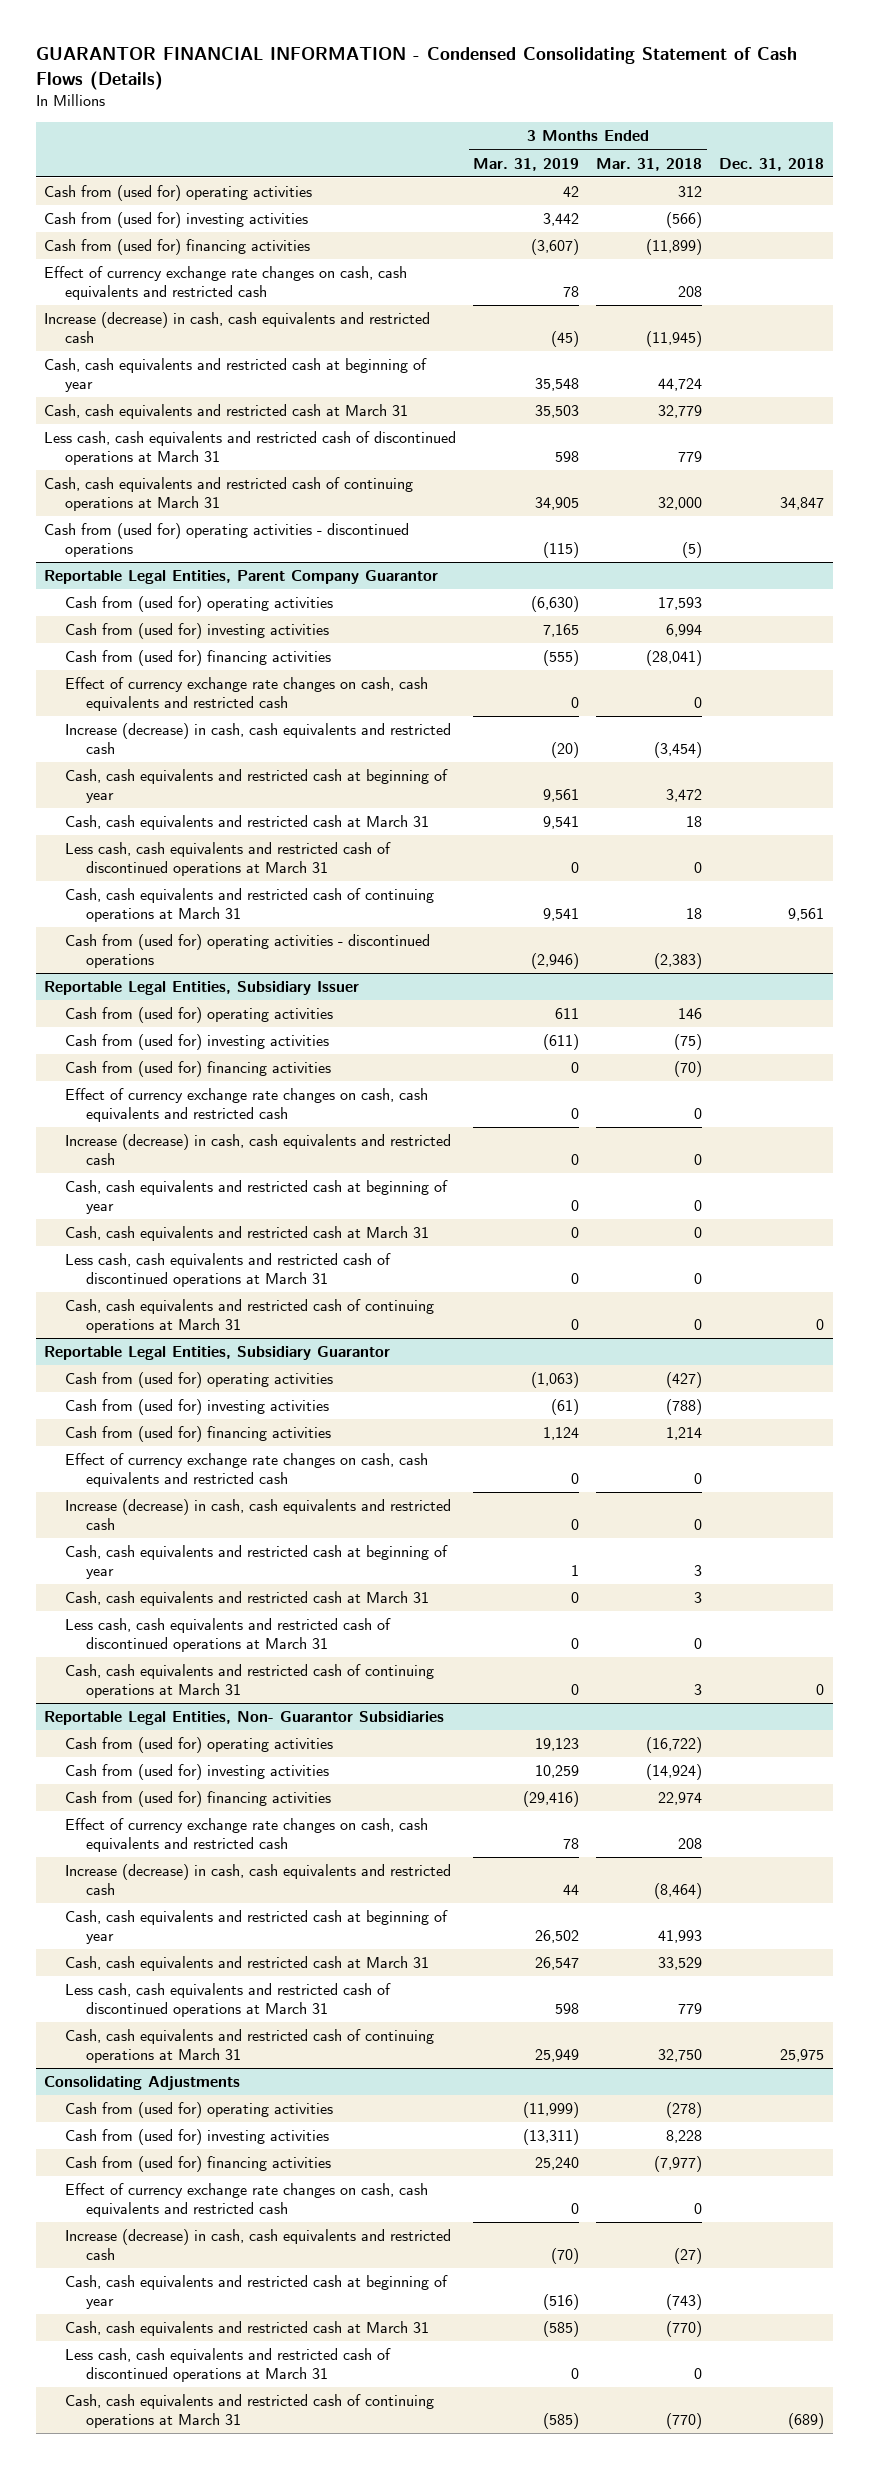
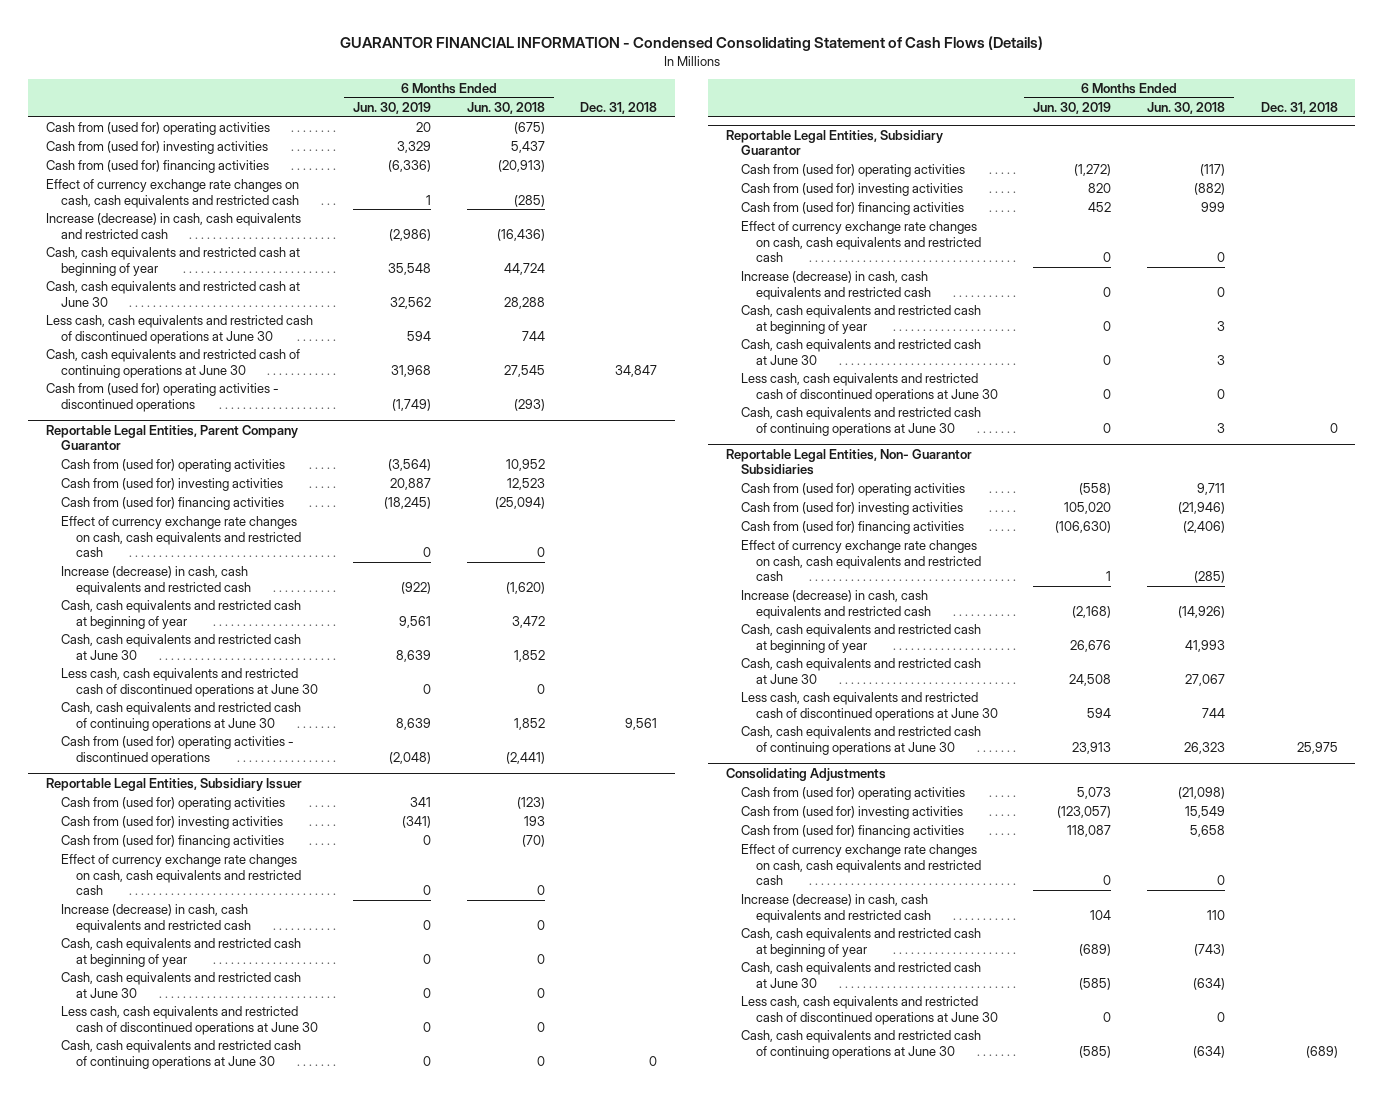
- | 3 Months Ended Mar. 31, 2019 | 3 Months Ended Mar. 31, 2018 | Dec. 31, 2018
+ | 6 Months Ended Jun. 30, 2019 | 6 Months Ended Jun. 30, 2018 | Dec. 31, 2018
- Cash, cash equivalents and restricted cash at March 31 | 35,503 | 32,779 |
- Less cash, cash equivalents and restricted cash of discontinued operations at March 31 | 598 | 779 |
- Cash, cash equivalents and restricted cash of continuing operations at March 31 | 34,905 | 32,000 | 34,847
+ Cash, cash equivalents and restricted cash at June 30 | 32,562 | 28,288 |
+ Less cash, cash equivalents and restricted cash of discontinued operations at June 30 | 594 | 744 |
+ Cash, cash equivalents and restricted cash of continuing operations at June 30 | 31,968 | 27,545 | 34,847
@ Reportable Legal Entities, Parent Company Guarantor
- Cash, cash equivalents and restricted cash at March 31 | 9,541 | 18 |
- Less cash, cash equivalents and restricted cash of discontinued operations at March 31 | 0 | 0 |
- Cash, cash equivalents and restricted cash of continuing operations at March 31 | 9,541 | 18 | 9,561
+ Cash, cash equivalents and restricted cash at June 30 | 8,639 | 1,852 |
+ Less cash, cash equivalents and restricted cash of discontinued operations at June 30 | 0 | 0 |
+ Cash, cash equivalents and restricted cash of continuing operations at June 30 | 8,639 | 1,852 | 9,561
@ Reportable Legal Entities, Subsidiary Issuer
- Cash, cash equivalents and restricted cash at March 31 | 0 | 0 |
- Less cash, cash equivalents and restricted cash of discontinued operations at March 31 | 0 | 0 |
- Cash, cash equivalents and restricted cash of continuing operations at March 31 | 0 | 0 | 0
+ Cash, cash equivalents and restricted cash at June 30 | 0 | 0 |
+ Less cash, cash equivalents and restricted cash of discontinued operations at June 30 | 0 | 0 |
+ Cash, cash equivalents and restricted cash of continuing operations at June 30 | 0 | 0 | 0
@ Reportable Legal Entities, Subsidiary Guarantor
- Cash, cash equivalents and restricted cash at March 31 | 0 | 3 |
- Less cash, cash equivalents and restricted cash of discontinued operations at March 31 | 0 | 0 |
- Cash, cash equivalents and restricted cash of continuing operations at March 31 | 0 | 3 | 0
+ Cash, cash equivalents and restricted cash at June 30 | 0 | 3 |
+ Less cash, cash equivalents and restricted cash of discontinued operations at June 30 | 0 | 0 |
+ Cash, cash equivalents and restricted cash of continuing operations at June 30 | 0 | 3 | 0
@ Reportable Legal Entities, Non- Guarantor Subsidiaries
- Cash, cash equivalents and restricted cash at March 31 | 26,547 | 33,529 |
- Less cash, cash equivalents and restricted cash of discontinued operations at March 31 | 598 | 779 |
- Cash, cash equivalents and restricted cash of continuing operations at March 31 | 25,949 | 32,750 | 25,975
+ Cash, cash equivalents and restricted cash at June 30 | 24,508 | 27,067 |
+ Less cash, cash equivalents and restricted cash of discontinued operations at June 30 | 594 | 744 |
+ Cash, cash equivalents and restricted cash of continuing operations at June 30 | 23,913 | 26,323 | 25,975
@ Consolidating Adjustments
- Cash, cash equivalents and restricted cash at March 31 | (585) | (770) |
- Less cash, cash equivalents and restricted cash of discontinued operations at March 31 | 0 | 0 |
- Cash, cash equivalents and restricted cash of continuing operations at March 31 | (585) | (770) | (689)
+ Cash, cash equivalents and restricted cash at June 30 | (585) | (634) |
+ Less cash, cash equivalents and restricted cash of discontinued operations at June 30 | 0 | 0 |
+ Cash, cash equivalents and restricted cash of continuing operations at June 30 | (585) | (634) | (689)

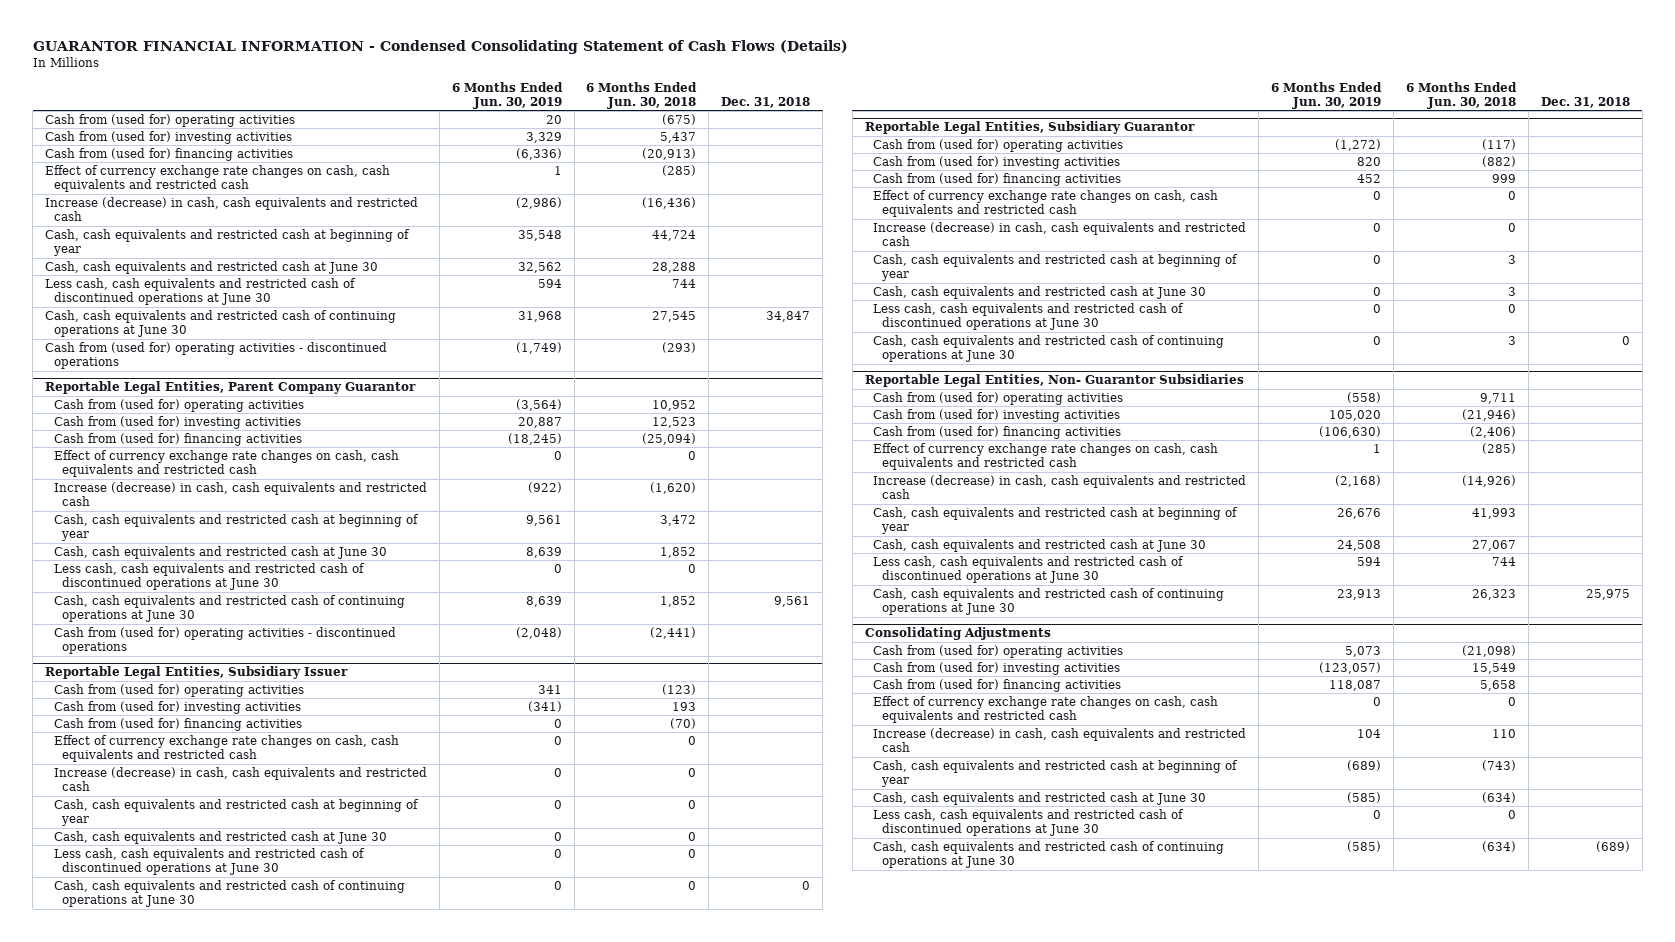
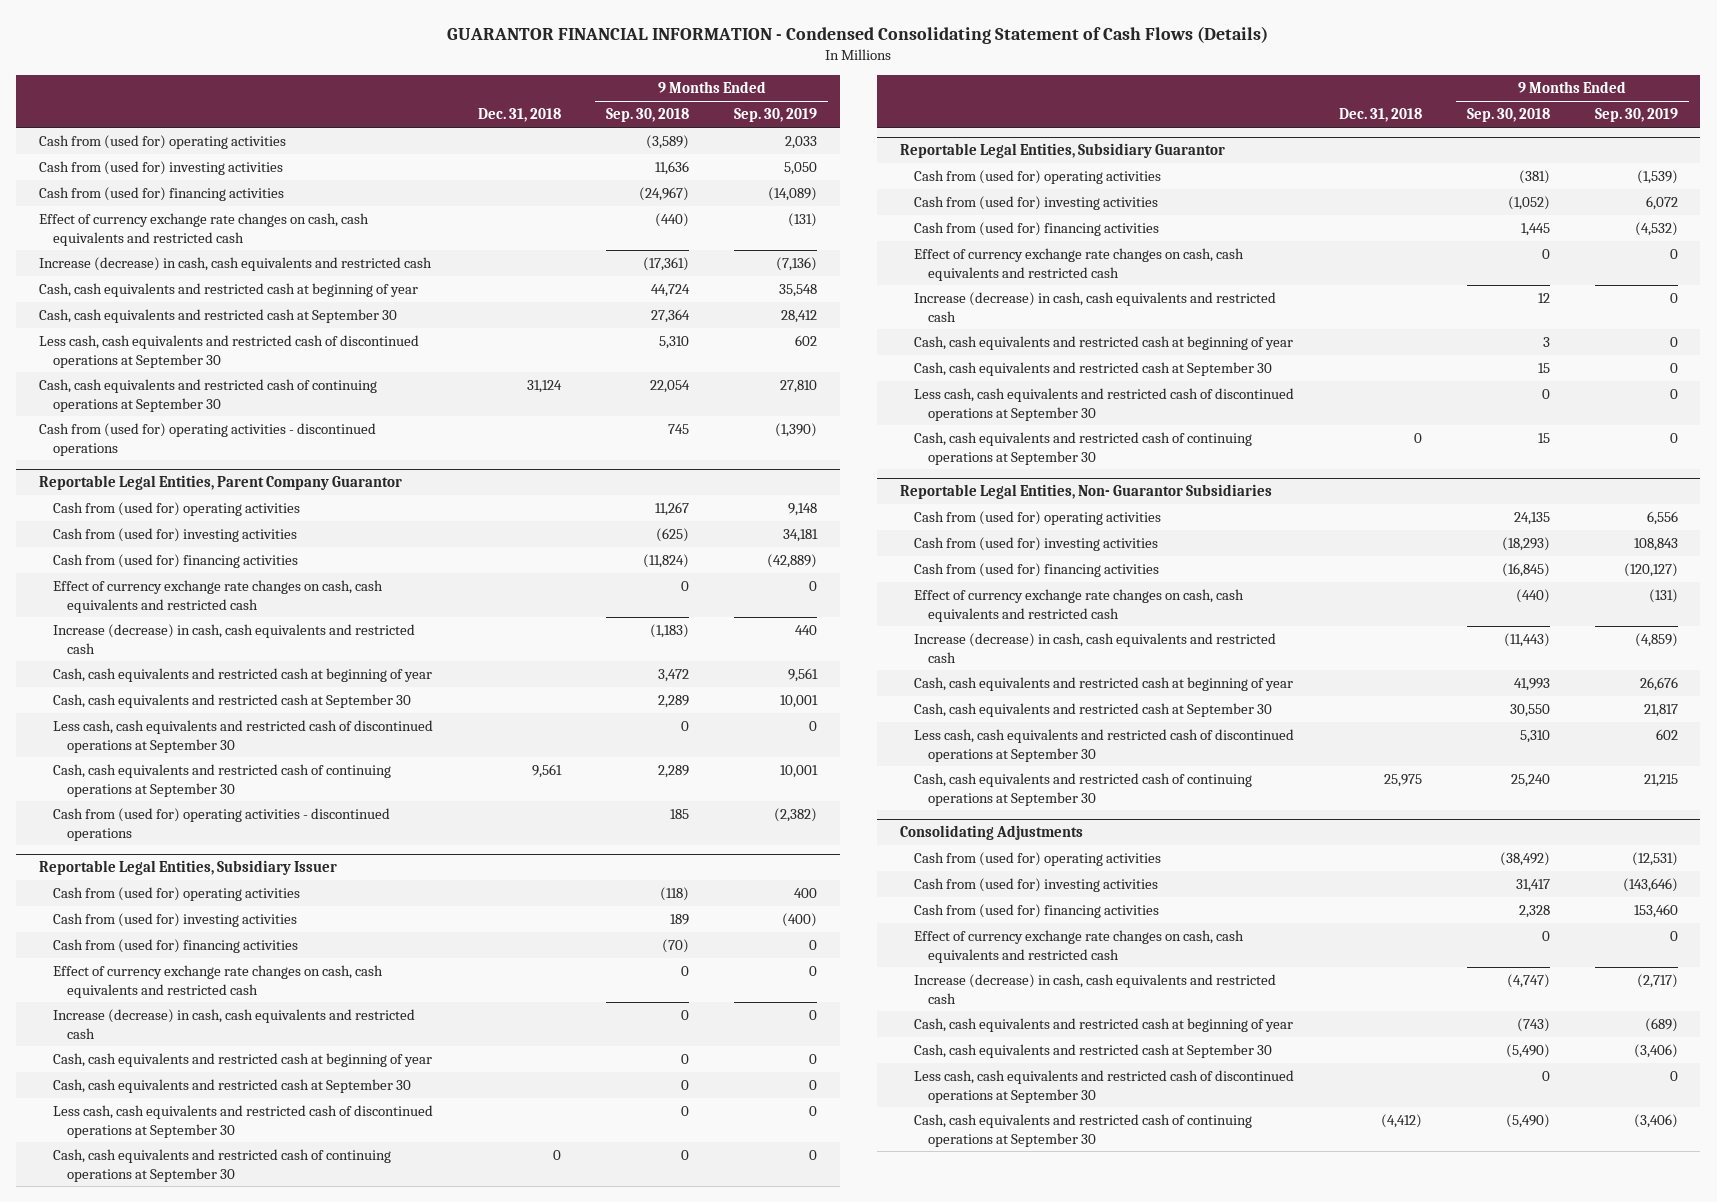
- | 6 Months Ended Jun. 30, 2019 | 6 Months Ended Jun. 30, 2018 | Dec. 31, 2018
+ | Dec. 31, 2018 | 9 Months Ended Sep. 30, 2018 | 9 Months Ended Sep. 30, 2019
- Cash, cash equivalents and restricted cash at June 30 | 32,562 | 28,288 |
- Less cash, cash equivalents and restricted cash of discontinued operations at June 30 | 594 | 744 |
- Cash, cash equivalents and restricted cash of continuing operations at June 30 | 31,968 | 27,545 | 34,847
+ Cash, cash equivalents and restricted cash at September 30 | | 27,364 | 28,412
+ Less cash, cash equivalents and restricted cash of discontinued operations at September 30 | | 5,310 | 602
+ Cash, cash equivalents and restricted cash of continuing operations at September 30 | 31,124 | 22,054 | 27,810
@ Reportable Legal Entities, Parent Company Guarantor
- Cash, cash equivalents and restricted cash at June 30 | 8,639 | 1,852 |
- Less cash, cash equivalents and restricted cash of discontinued operations at June 30 | 0 | 0 |
- Cash, cash equivalents and restricted cash of continuing operations at June 30 | 8,639 | 1,852 | 9,561
+ Cash, cash equivalents and restricted cash at September 30 | | 2,289 | 10,001
+ Less cash, cash equivalents and restricted cash of discontinued operations at September 30 | | 0 | 0
+ Cash, cash equivalents and restricted cash of continuing operations at September 30 | 9,561 | 2,289 | 10,001
@ Reportable Legal Entities, Subsidiary Issuer
- Cash, cash equivalents and restricted cash at June 30 | 0 | 0 |
- Less cash, cash equivalents and restricted cash of discontinued operations at June 30 | 0 | 0 |
- Cash, cash equivalents and restricted cash of continuing operations at June 30 | 0 | 0 | 0
+ Cash, cash equivalents and restricted cash at September 30 | | 0 | 0
+ Less cash, cash equivalents and restricted cash of discontinued operations at September 30 | | 0 | 0
+ Cash, cash equivalents and restricted cash of continuing operations at September 30 | 0 | 0 | 0
@ Reportable Legal Entities, Subsidiary Guarantor
- Cash, cash equivalents and restricted cash at June 30 | 0 | 3 |
- Less cash, cash equivalents and restricted cash of discontinued operations at June 30 | 0 | 0 |
- Cash, cash equivalents and restricted cash of continuing operations at June 30 | 0 | 3 | 0
+ Cash, cash equivalents and restricted cash at September 30 | | 15 | 0
+ Less cash, cash equivalents and restricted cash of discontinued operations at September 30 | | 0 | 0
+ Cash, cash equivalents and restricted cash of continuing operations at September 30 | 0 | 15 | 0
@ Reportable Legal Entities, Non- Guarantor Subsidiaries
- Cash, cash equivalents and restricted cash at June 30 | 24,508 | 27,067 |
- Less cash, cash equivalents and restricted cash of discontinued operations at June 30 | 594 | 744 |
- Cash, cash equivalents and restricted cash of continuing operations at June 30 | 23,913 | 26,323 | 25,975
+ Cash, cash equivalents and restricted cash at September 30 | | 30,550 | 21,817
+ Less cash, cash equivalents and restricted cash of discontinued operations at September 30 | | 5,310 | 602
+ Cash, cash equivalents and restricted cash of continuing operations at September 30 | 25,975 | 25,240 | 21,215
@ Consolidating Adjustments
- Cash, cash equivalents and restricted cash at June 30 | (585) | (634) |
- Less cash, cash equivalents and restricted cash of discontinued operations at June 30 | 0 | 0 |
- Cash, cash equivalents and restricted cash of continuing operations at June 30 | (585) | (634) | (689)
+ Cash, cash equivalents and restricted cash at September 30 | | (5,490) | (3,406)
+ Less cash, cash equivalents and restricted cash of discontinued operations at September 30 | | 0 | 0
+ Cash, cash equivalents and restricted cash of continuing operations at September 30 | (4,412) | (5,490) | (3,406)

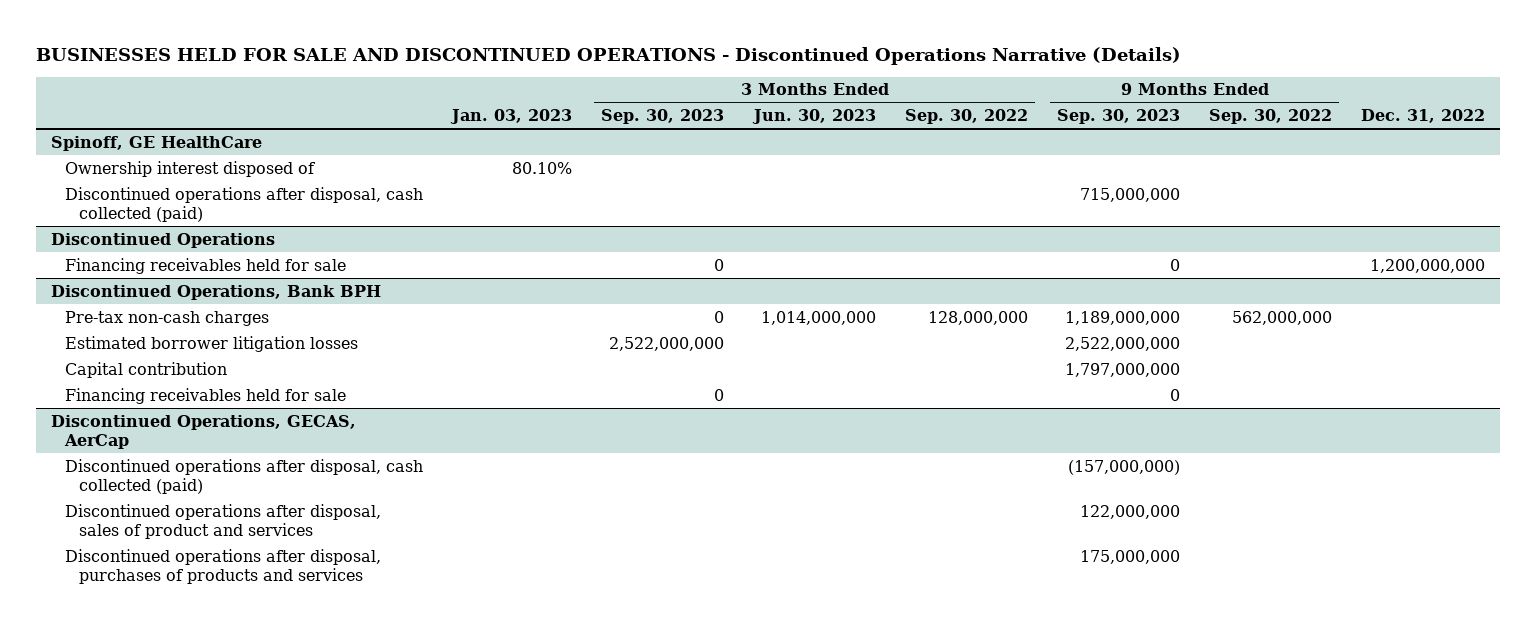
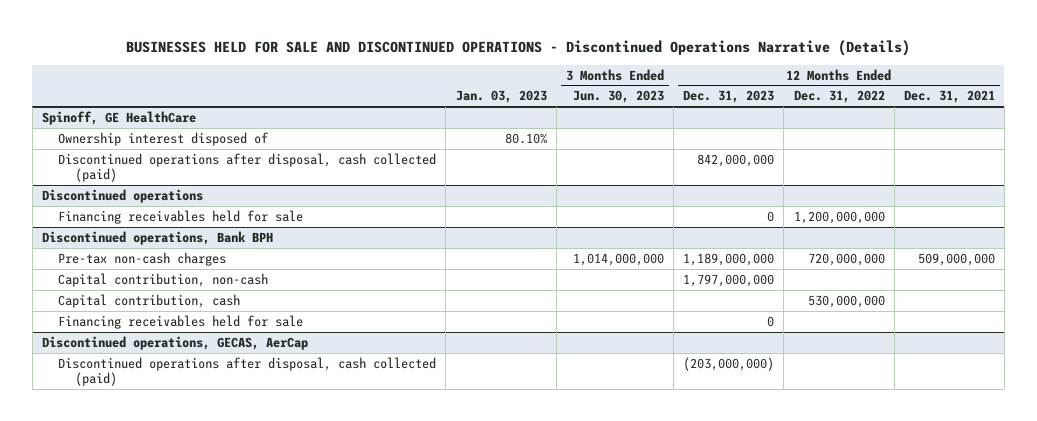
- | Jan. 03, 2023 | 3 Months Ended Sep. 30, 2023 | 3 Months Ended Jun. 30, 2023 | 3 Months Ended Sep. 30, 2022 | 9 Months Ended Sep. 30, 2023 | 9 Months Ended Sep. 30, 2022 | Dec. 31, 2022
+ | Jan. 03, 2023 | 3 Months Ended Jun. 30, 2023 | 12 Months Ended Dec. 31, 2023 | 12 Months Ended Dec. 31, 2022 | 12 Months Ended Dec. 31, 2021
- Discontinued Operations
+ Discontinued operations
- Discontinued Operations, Bank BPH
+ Discontinued operations, Bank BPH
- Estimated borrower litigation losses | | 2,522,000,000 | | | 2,522,000,000 | |
- Capital contribution | | | | | 1,797,000,000 | |
+ Capital contribution, non-cash | | | 1,797,000,000 | |
+ Capital contribution, cash | | | | 530,000,000 |
- Discontinued Operations, GECAS, AerCap
+ Discontinued operations, GECAS, AerCap
- Discontinued operations after disposal, sales of product and services | | | | | 122,000,000 | |
- Discontinued operations after disposal, purchases of products and services | | | | | 175,000,000 | |

